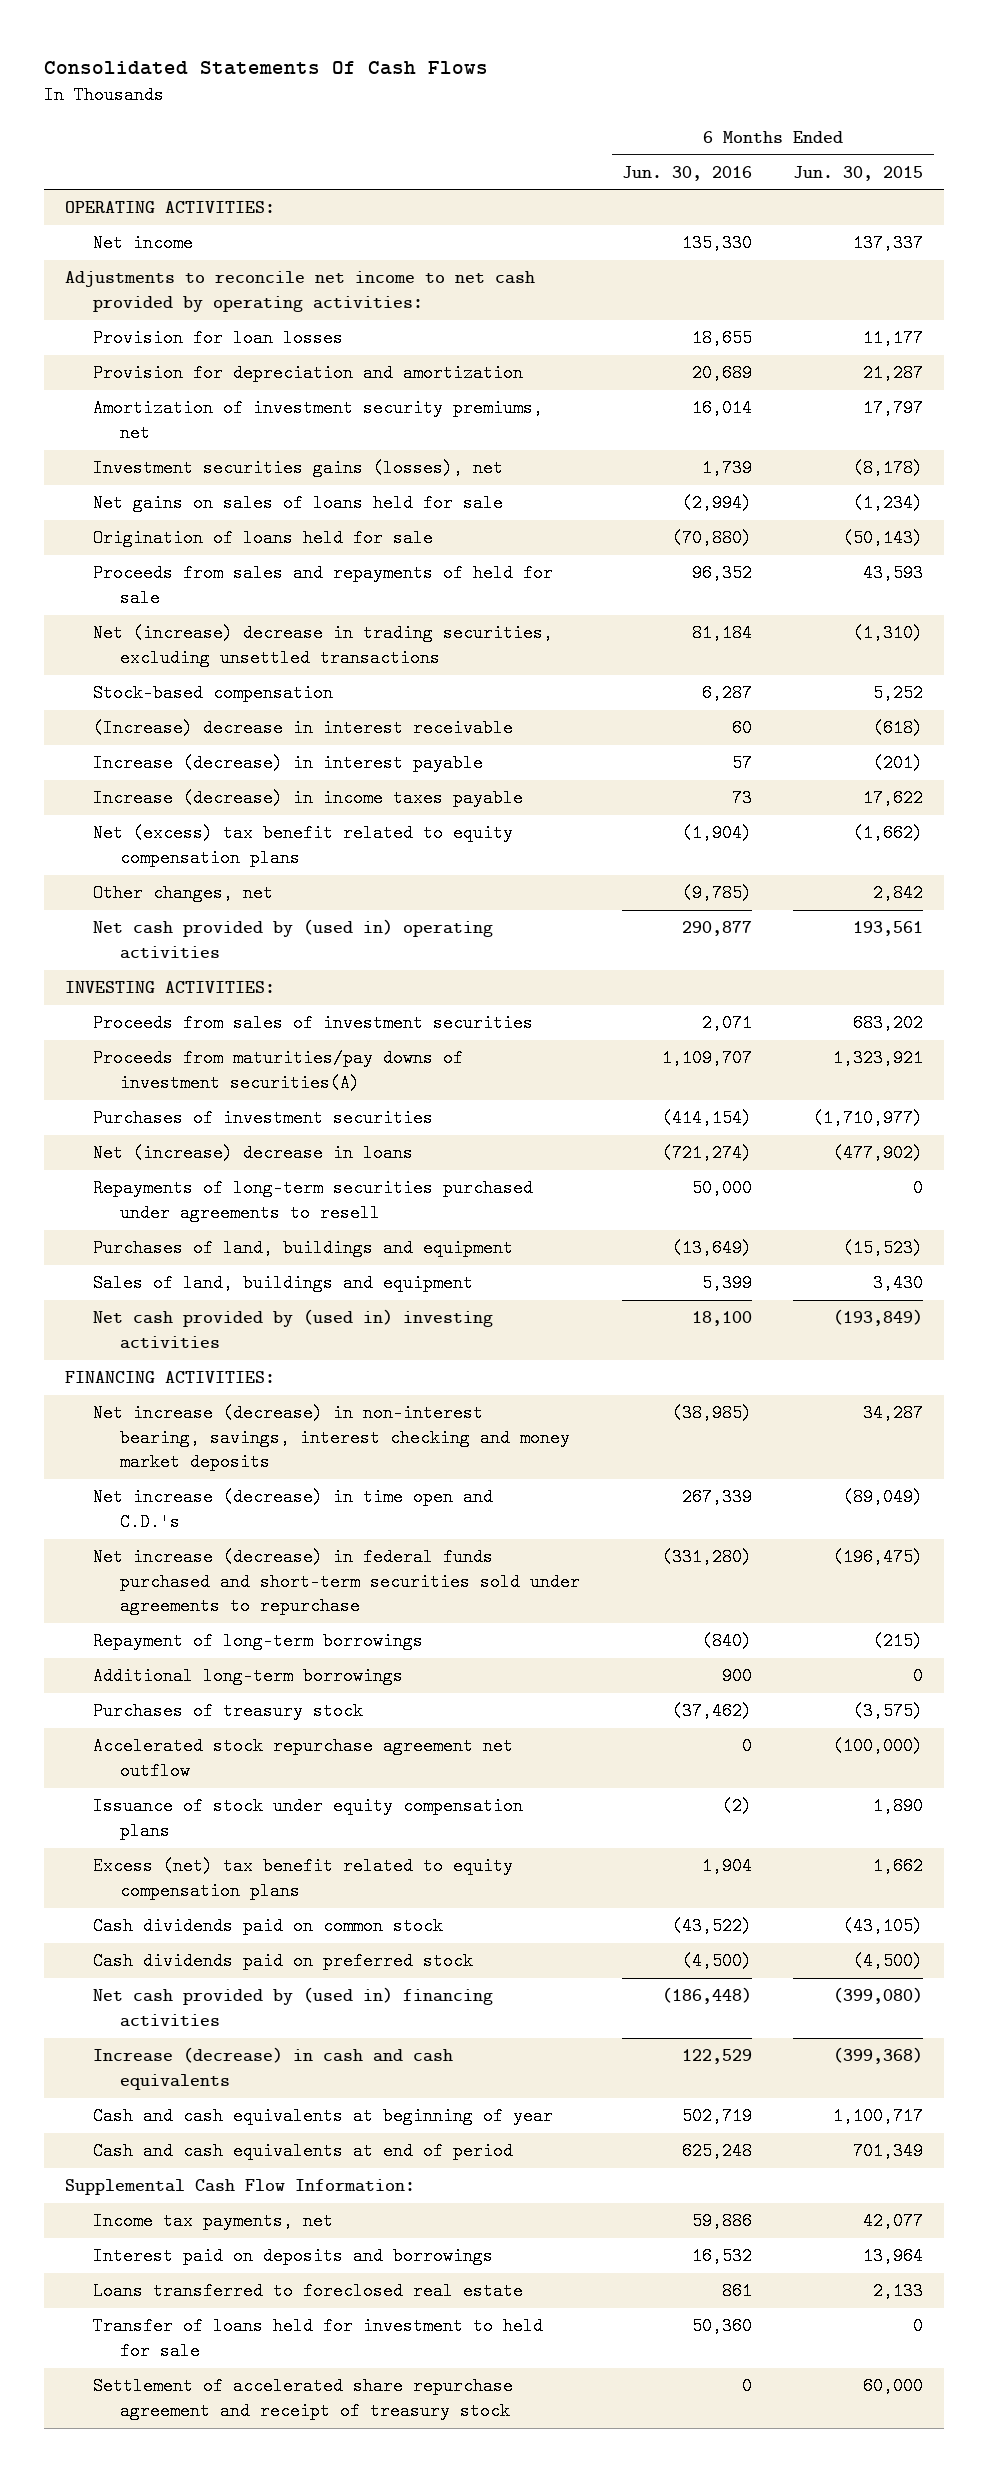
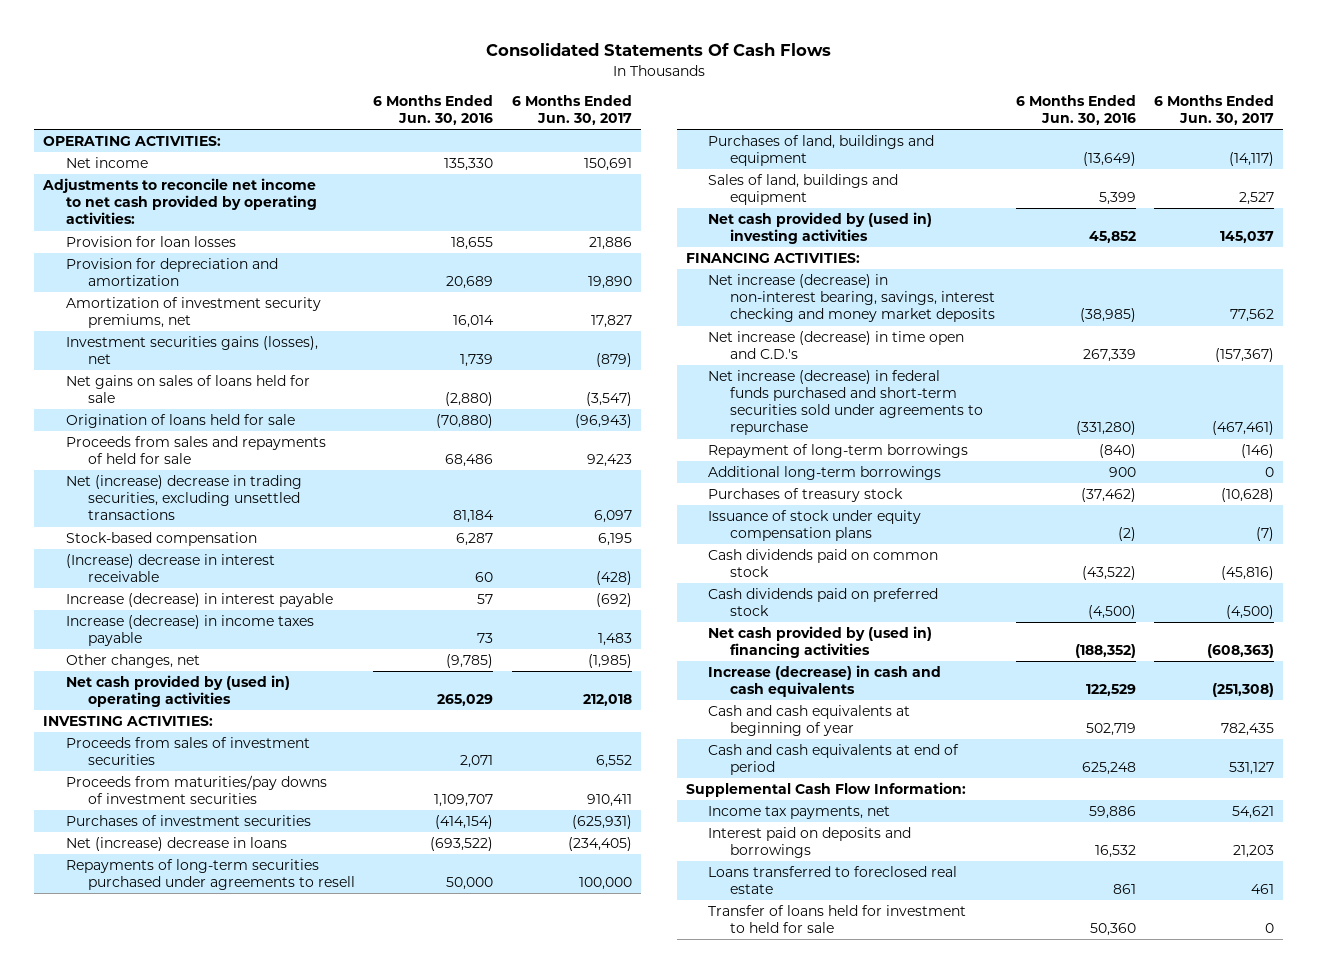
- | 6 Months Ended Jun. 30, 2016 | 6 Months Ended Jun. 30, 2015
+ | 6 Months Ended Jun. 30, 2016 | 6 Months Ended Jun. 30, 2017
- Net gains on sales of loans held for sale | (2,994) | (1,234)
+ Net gains on sales of loans held for sale | (2,880) | (3,547)
- Proceeds from sales and repayments of held for sale | 96,352 | 43,593
+ Proceeds from sales and repayments of held for sale | 68,486 | 92,423
- Net (excess) tax benefit related to equity compensation plans | (1,904) | (1,662)
- Net cash provided by (used in) operating activities | 290,877 | 193,561
+ Net cash provided by (used in) operating activities | 265,029 | 212,018
- Proceeds from maturities/pay downs of investment securities(A) | 1,109,707 | 1,323,921
+ Proceeds from maturities/pay downs of investment securities | 1,109,707 | 910,411
- Net (increase) decrease in loans | (721,274) | (477,902)
+ Net (increase) decrease in loans | (693,522) | (234,405)
- Net cash provided by (used in) investing activities | 18,100 | (193,849)
+ Net cash provided by (used in) investing activities | 45,852 | 145,037
- Accelerated stock repurchase agreement net outflow | 0 | (100,000)
- Excess (net) tax benefit related to equity compensation plans | 1,904 | 1,662
- Net cash provided by (used in) financing activities | (186,448) | (399,080)
+ Net cash provided by (used in) financing activities | (188,352) | (608,363)
- Settlement of accelerated share repurchase agreement and receipt of treasury stock | 0 | 60,000

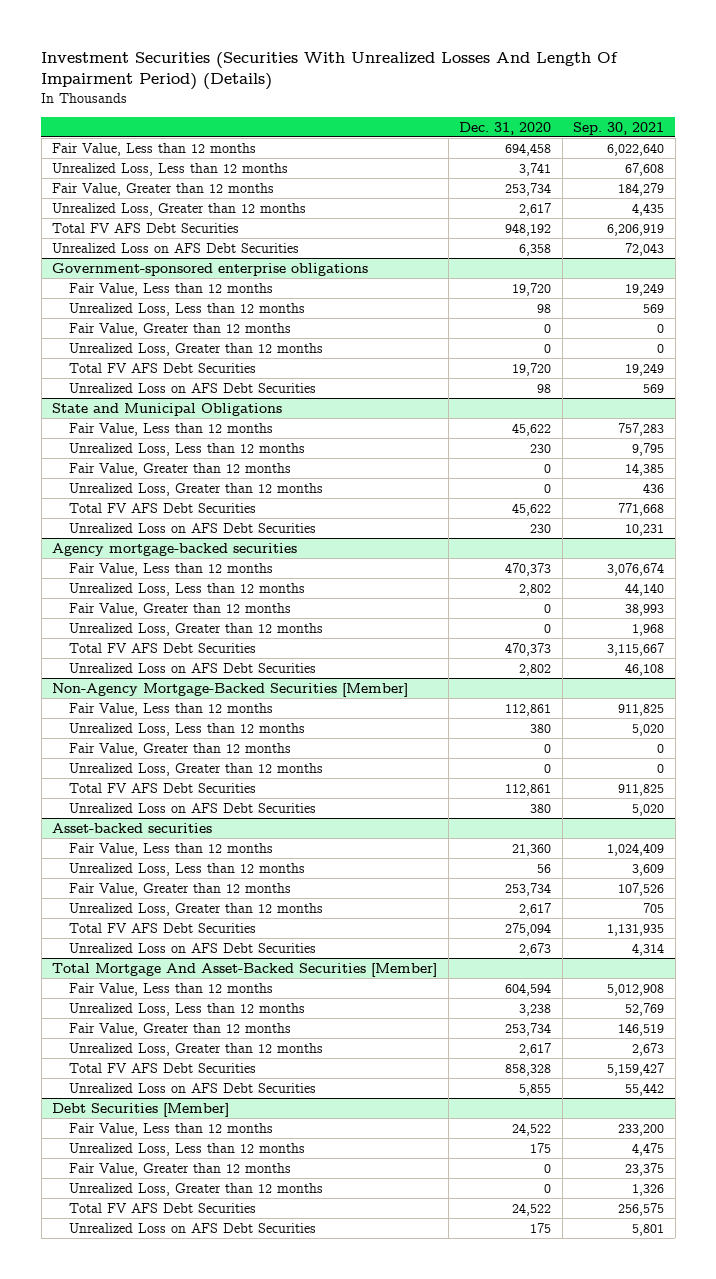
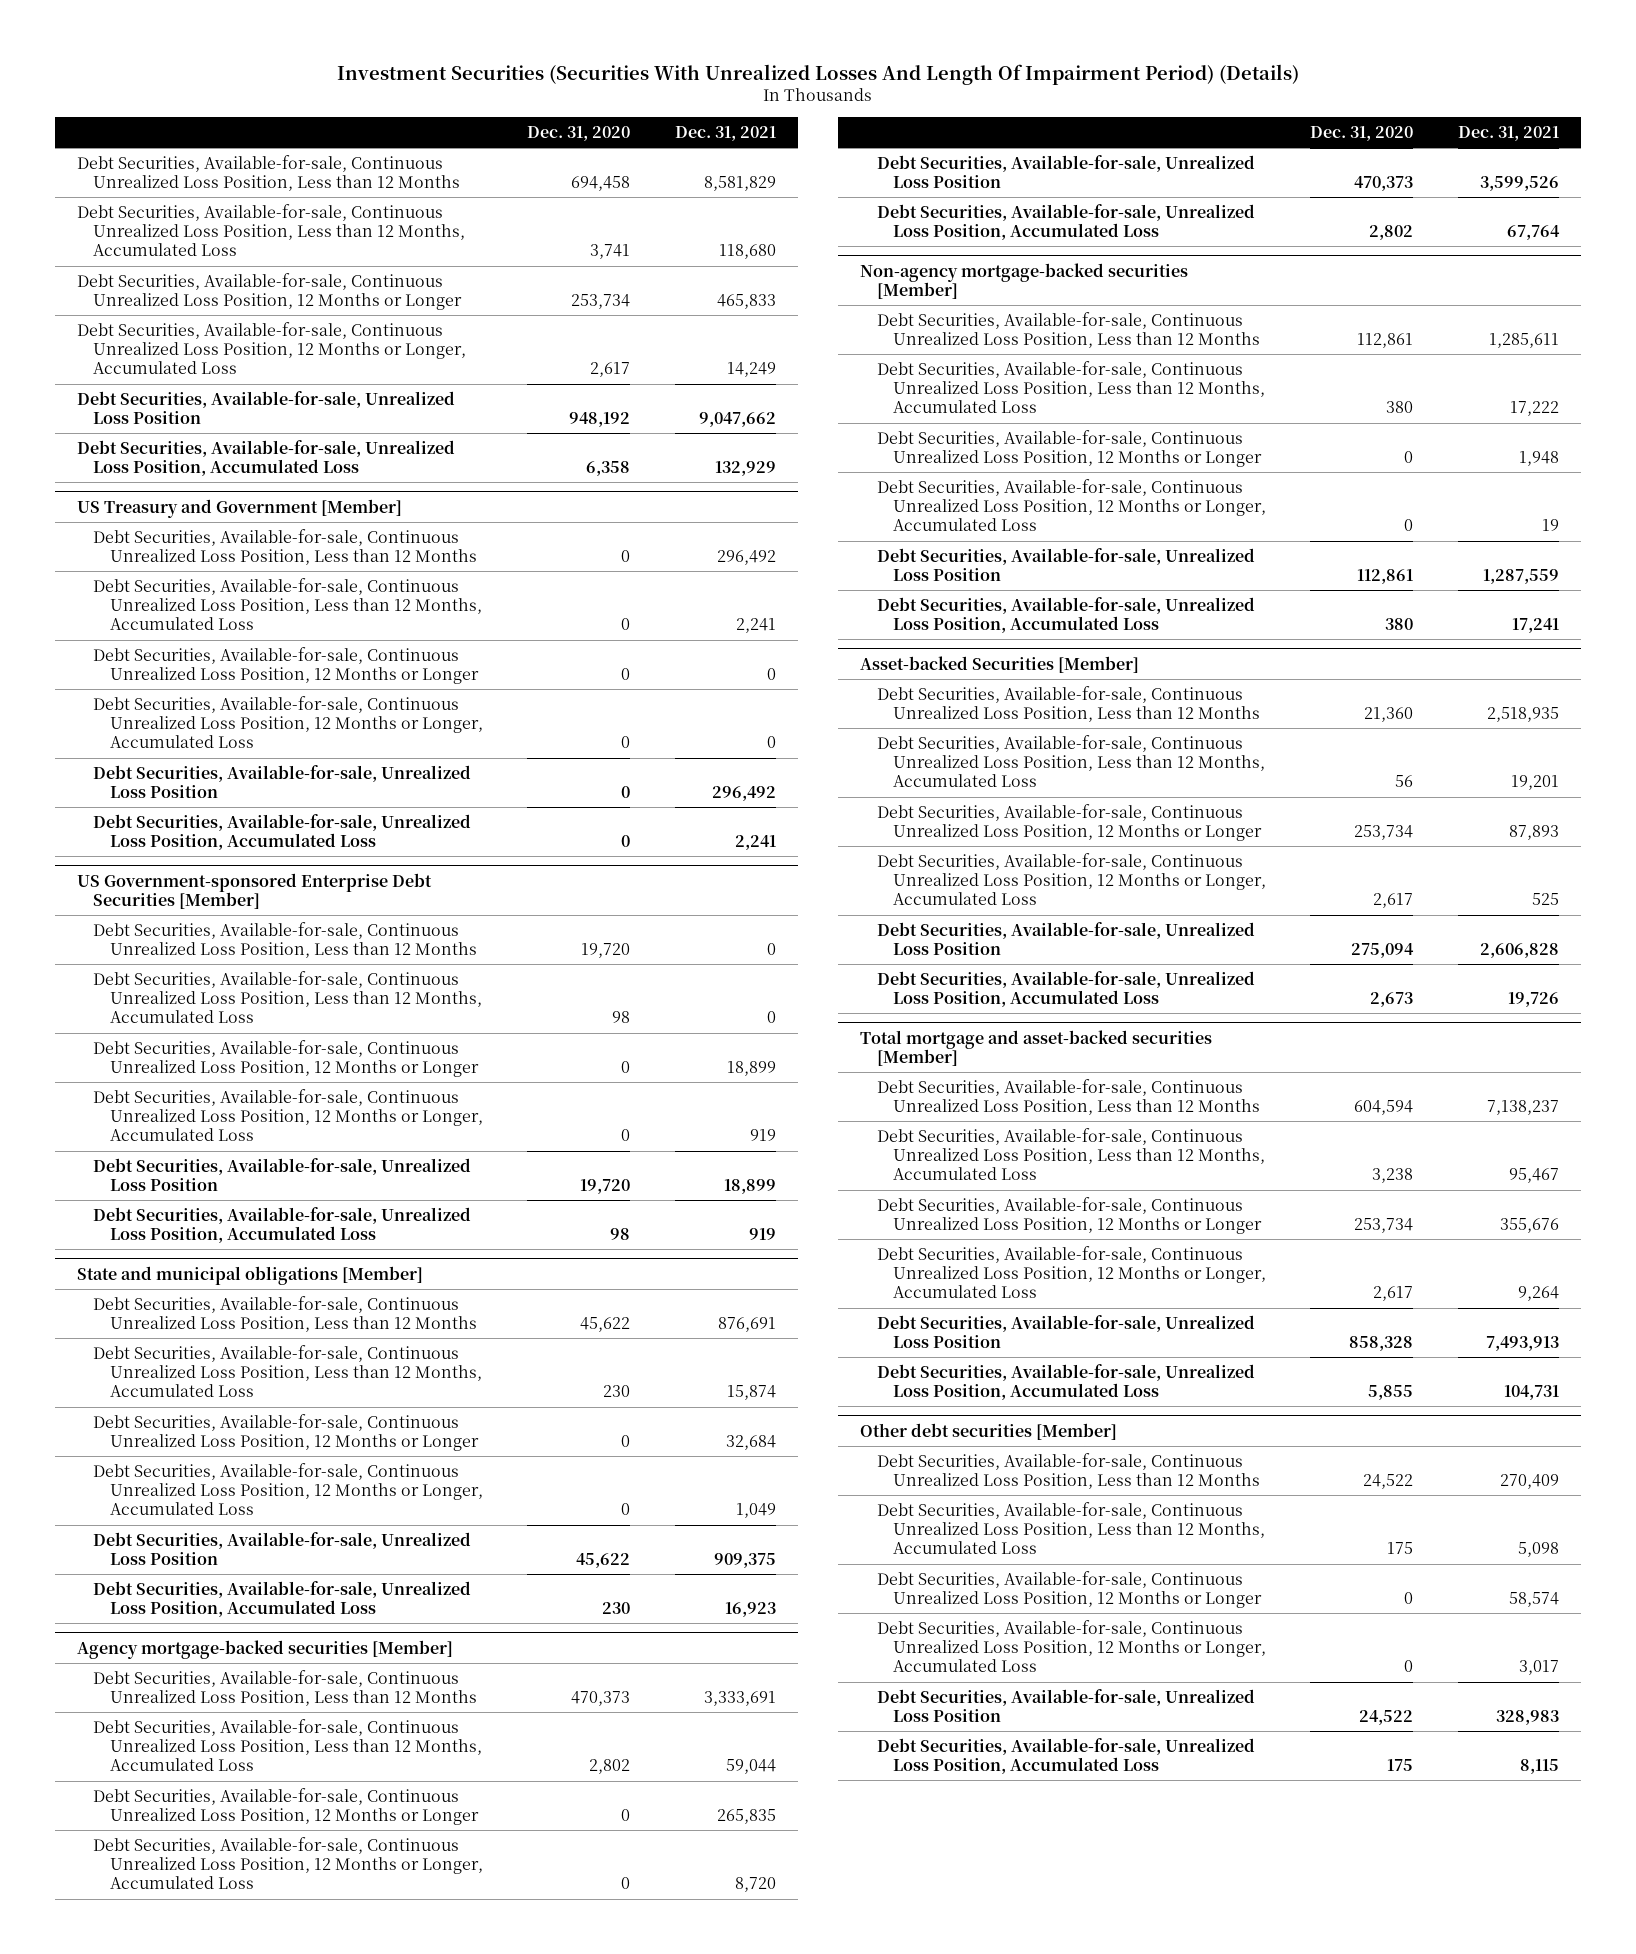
- | Dec. 31, 2020 | Sep. 30, 2021
+ | Dec. 31, 2020 | Dec. 31, 2021
- Fair Value, Less than 12 months | 694,458 | 6,022,640
- Unrealized Loss, Less than 12 months | 3,741 | 67,608
- Fair Value, Greater than 12 months | 253,734 | 184,279
- Unrealized Loss, Greater than 12 months | 2,617 | 4,435
- Total FV AFS Debt Securities | 948,192 | 6,206,919
- Unrealized Loss on AFS Debt Securities | 6,358 | 72,043
- Government-sponsored enterprise obligations
- Fair Value, Less than 12 months | 19,720 | 19,249
- Unrealized Loss, Less than 12 months | 98 | 569
- Fair Value, Greater than 12 months | 0 | 0
- Unrealized Loss, Greater than 12 months | 0 | 0
- Total FV AFS Debt Securities | 19,720 | 19,249
- Unrealized Loss on AFS Debt Securities | 98 | 569
- State and Municipal Obligations
- Fair Value, Less than 12 months | 45,622 | 757,283
- Unrealized Loss, Less than 12 months | 230 | 9,795
- Fair Value, Greater than 12 months | 0 | 14,385
- Unrealized Loss, Greater than 12 months | 0 | 436
- Total FV AFS Debt Securities | 45,622 | 771,668
- Unrealized Loss on AFS Debt Securities | 230 | 10,231
- Agency mortgage-backed securities
- Fair Value, Less than 12 months | 470,373 | 3,076,674
- Unrealized Loss, Less than 12 months | 2,802 | 44,140
- Fair Value, Greater than 12 months | 0 | 38,993
- Unrealized Loss, Greater than 12 months | 0 | 1,968
- Total FV AFS Debt Securities | 470,373 | 3,115,667
- Unrealized Loss on AFS Debt Securities | 2,802 | 46,108
- Non-Agency Mortgage-Backed Securities [Member]
- Fair Value, Less than 12 months | 112,861 | 911,825
- Unrealized Loss, Less than 12 months | 380 | 5,020
- Fair Value, Greater than 12 months | 0 | 0
- Unrealized Loss, Greater than 12 months | 0 | 0
- Total FV AFS Debt Securities | 112,861 | 911,825
- Unrealized Loss on AFS Debt Securities | 380 | 5,020
- Asset-backed securities
- Fair Value, Less than 12 months | 21,360 | 1,024,409
- Unrealized Loss, Less than 12 months | 56 | 3,609
- Fair Value, Greater than 12 months | 253,734 | 107,526
- Unrealized Loss, Greater than 12 months | 2,617 | 705
- Total FV AFS Debt Securities | 275,094 | 1,131,935
- Unrealized Loss on AFS Debt Securities | 2,673 | 4,314
- Total Mortgage And Asset-Backed Securities [Member]
- Fair Value, Less than 12 months | 604,594 | 5,012,908
- Unrealized Loss, Less than 12 months | 3,238 | 52,769
- Fair Value, Greater than 12 months | 253,734 | 146,519
- Unrealized Loss, Greater than 12 months | 2,617 | 2,673
- Total FV AFS Debt Securities | 858,328 | 5,159,427
- Unrealized Loss on AFS Debt Securities | 5,855 | 55,442
- Debt Securities [Member]
- Fair Value, Less than 12 months | 24,522 | 233,200
- Unrealized Loss, Less than 12 months | 175 | 4,475
- Fair Value, Greater than 12 months | 0 | 23,375
- Unrealized Loss, Greater than 12 months | 0 | 1,326
- Total FV AFS Debt Securities | 24,522 | 256,575
- Unrealized Loss on AFS Debt Securities | 175 | 5,801
+ Debt Securities, Available-for-sale, Continuous Unrealized Loss Position, Less than 12 Months | 694,458 | 8,581,829
+ Debt Securities, Available-for-sale, Continuous Unrealized Loss Position, Less than 12 Months, Accumulated Loss | 3,741 | 118,680
+ Debt Securities, Available-for-sale, Continuous Unrealized Loss Position, 12 Months or Longer | 253,734 | 465,833
+ Debt Securities, Available-for-sale, Continuous Unrealized Loss Position, 12 Months or Longer, Accumulated Loss | 2,617 | 14,249
+ Debt Securities, Available-for-sale, Unrealized Loss Position | 948,192 | 9,047,662
+ Debt Securities, Available-for-sale, Unrealized Loss Position, Accumulated Loss | 6,358 | 132,929
+ US Treasury and Government [Member]
+ Debt Securities, Available-for-sale, Continuous Unrealized Loss Position, Less than 12 Months | 0 | 296,492
+ Debt Securities, Available-for-sale, Continuous Unrealized Loss Position, Less than 12 Months, Accumulated Loss | 0 | 2,241
+ Debt Securities, Available-for-sale, Continuous Unrealized Loss Position, 12 Months or Longer | 0 | 0
+ Debt Securities, Available-for-sale, Continuous Unrealized Loss Position, 12 Months or Longer, Accumulated Loss | 0 | 0
+ Debt Securities, Available-for-sale, Unrealized Loss Position | 0 | 296,492
+ Debt Securities, Available-for-sale, Unrealized Loss Position, Accumulated Loss | 0 | 2,241
+ US Government-sponsored Enterprise Debt Securities [Member]
+ Debt Securities, Available-for-sale, Continuous Unrealized Loss Position, Less than 12 Months | 19,720 | 0
+ Debt Securities, Available-for-sale, Continuous Unrealized Loss Position, Less than 12 Months, Accumulated Loss | 98 | 0
+ Debt Securities, Available-for-sale, Continuous Unrealized Loss Position, 12 Months or Longer | 0 | 18,899
+ Debt Securities, Available-for-sale, Continuous Unrealized Loss Position, 12 Months or Longer, Accumulated Loss | 0 | 919
+ Debt Securities, Available-for-sale, Unrealized Loss Position | 19,720 | 18,899
+ Debt Securities, Available-for-sale, Unrealized Loss Position, Accumulated Loss | 98 | 919
+ State and municipal obligations [Member]
+ Debt Securities, Available-for-sale, Continuous Unrealized Loss Position, Less than 12 Months | 45,622 | 876,691
+ Debt Securities, Available-for-sale, Continuous Unrealized Loss Position, Less than 12 Months, Accumulated Loss | 230 | 15,874
+ Debt Securities, Available-for-sale, Continuous Unrealized Loss Position, 12 Months or Longer | 0 | 32,684
+ Debt Securities, Available-for-sale, Continuous Unrealized Loss Position, 12 Months or Longer, Accumulated Loss | 0 | 1,049
+ Debt Securities, Available-for-sale, Unrealized Loss Position | 45,622 | 909,375
+ Debt Securities, Available-for-sale, Unrealized Loss Position, Accumulated Loss | 230 | 16,923
+ Agency mortgage-backed securities [Member]
+ Debt Securities, Available-for-sale, Continuous Unrealized Loss Position, Less than 12 Months | 470,373 | 3,333,691
+ Debt Securities, Available-for-sale, Continuous Unrealized Loss Position, Less than 12 Months, Accumulated Loss | 2,802 | 59,044
+ Debt Securities, Available-for-sale, Continuous Unrealized Loss Position, 12 Months or Longer | 0 | 265,835
+ Debt Securities, Available-for-sale, Continuous Unrealized Loss Position, 12 Months or Longer, Accumulated Loss | 0 | 8,720
+ Debt Securities, Available-for-sale, Unrealized Loss Position | 470,373 | 3,599,526
+ Debt Securities, Available-for-sale, Unrealized Loss Position, Accumulated Loss | 2,802 | 67,764
+ Non-agency mortgage-backed securities [Member]
+ Debt Securities, Available-for-sale, Continuous Unrealized Loss Position, Less than 12 Months | 112,861 | 1,285,611
+ Debt Securities, Available-for-sale, Continuous Unrealized Loss Position, Less than 12 Months, Accumulated Loss | 380 | 17,222
+ Debt Securities, Available-for-sale, Continuous Unrealized Loss Position, 12 Months or Longer | 0 | 1,948
+ Debt Securities, Available-for-sale, Continuous Unrealized Loss Position, 12 Months or Longer, Accumulated Loss | 0 | 19
+ Debt Securities, Available-for-sale, Unrealized Loss Position | 112,861 | 1,287,559
+ Debt Securities, Available-for-sale, Unrealized Loss Position, Accumulated Loss | 380 | 17,241
+ Asset-backed Securities [Member]
+ Debt Securities, Available-for-sale, Continuous Unrealized Loss Position, Less than 12 Months | 21,360 | 2,518,935
+ Debt Securities, Available-for-sale, Continuous Unrealized Loss Position, Less than 12 Months, Accumulated Loss | 56 | 19,201
+ Debt Securities, Available-for-sale, Continuous Unrealized Loss Position, 12 Months or Longer | 253,734 | 87,893
+ Debt Securities, Available-for-sale, Continuous Unrealized Loss Position, 12 Months or Longer, Accumulated Loss | 2,617 | 525
+ Debt Securities, Available-for-sale, Unrealized Loss Position | 275,094 | 2,606,828
+ Debt Securities, Available-for-sale, Unrealized Loss Position, Accumulated Loss | 2,673 | 19,726
+ Total mortgage and asset-backed securities [Member]
+ Debt Securities, Available-for-sale, Continuous Unrealized Loss Position, Less than 12 Months | 604,594 | 7,138,237
+ Debt Securities, Available-for-sale, Continuous Unrealized Loss Position, Less than 12 Months, Accumulated Loss | 3,238 | 95,467
+ Debt Securities, Available-for-sale, Continuous Unrealized Loss Position, 12 Months or Longer | 253,734 | 355,676
+ Debt Securities, Available-for-sale, Continuous Unrealized Loss Position, 12 Months or Longer, Accumulated Loss | 2,617 | 9,264
+ Debt Securities, Available-for-sale, Unrealized Loss Position | 858,328 | 7,493,913
+ Debt Securities, Available-for-sale, Unrealized Loss Position, Accumulated Loss | 5,855 | 104,731
+ Other debt securities [Member]
+ Debt Securities, Available-for-sale, Continuous Unrealized Loss Position, Less than 12 Months | 24,522 | 270,409
+ Debt Securities, Available-for-sale, Continuous Unrealized Loss Position, Less than 12 Months, Accumulated Loss | 175 | 5,098
+ Debt Securities, Available-for-sale, Continuous Unrealized Loss Position, 12 Months or Longer | 0 | 58,574
+ Debt Securities, Available-for-sale, Continuous Unrealized Loss Position, 12 Months or Longer, Accumulated Loss | 0 | 3,017
+ Debt Securities, Available-for-sale, Unrealized Loss Position | 24,522 | 328,983
+ Debt Securities, Available-for-sale, Unrealized Loss Position, Accumulated Loss | 175 | 8,115

